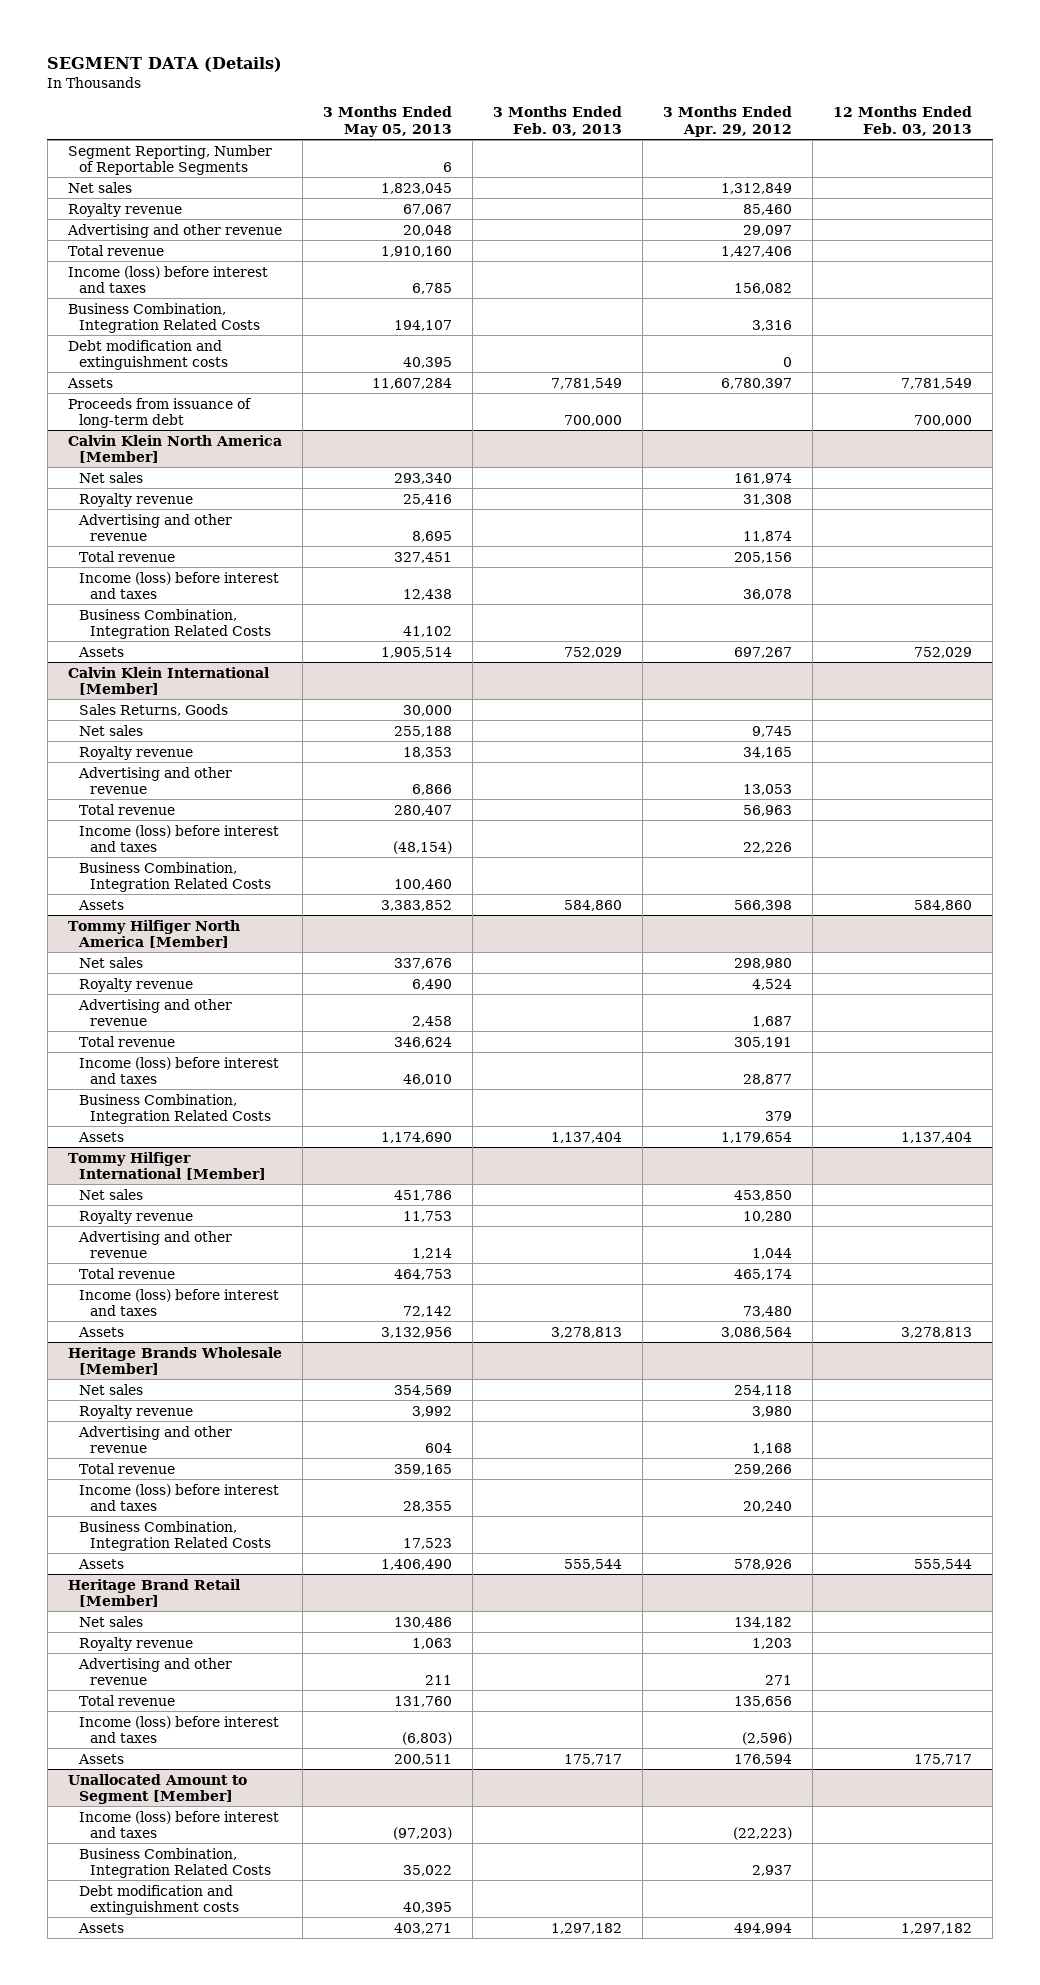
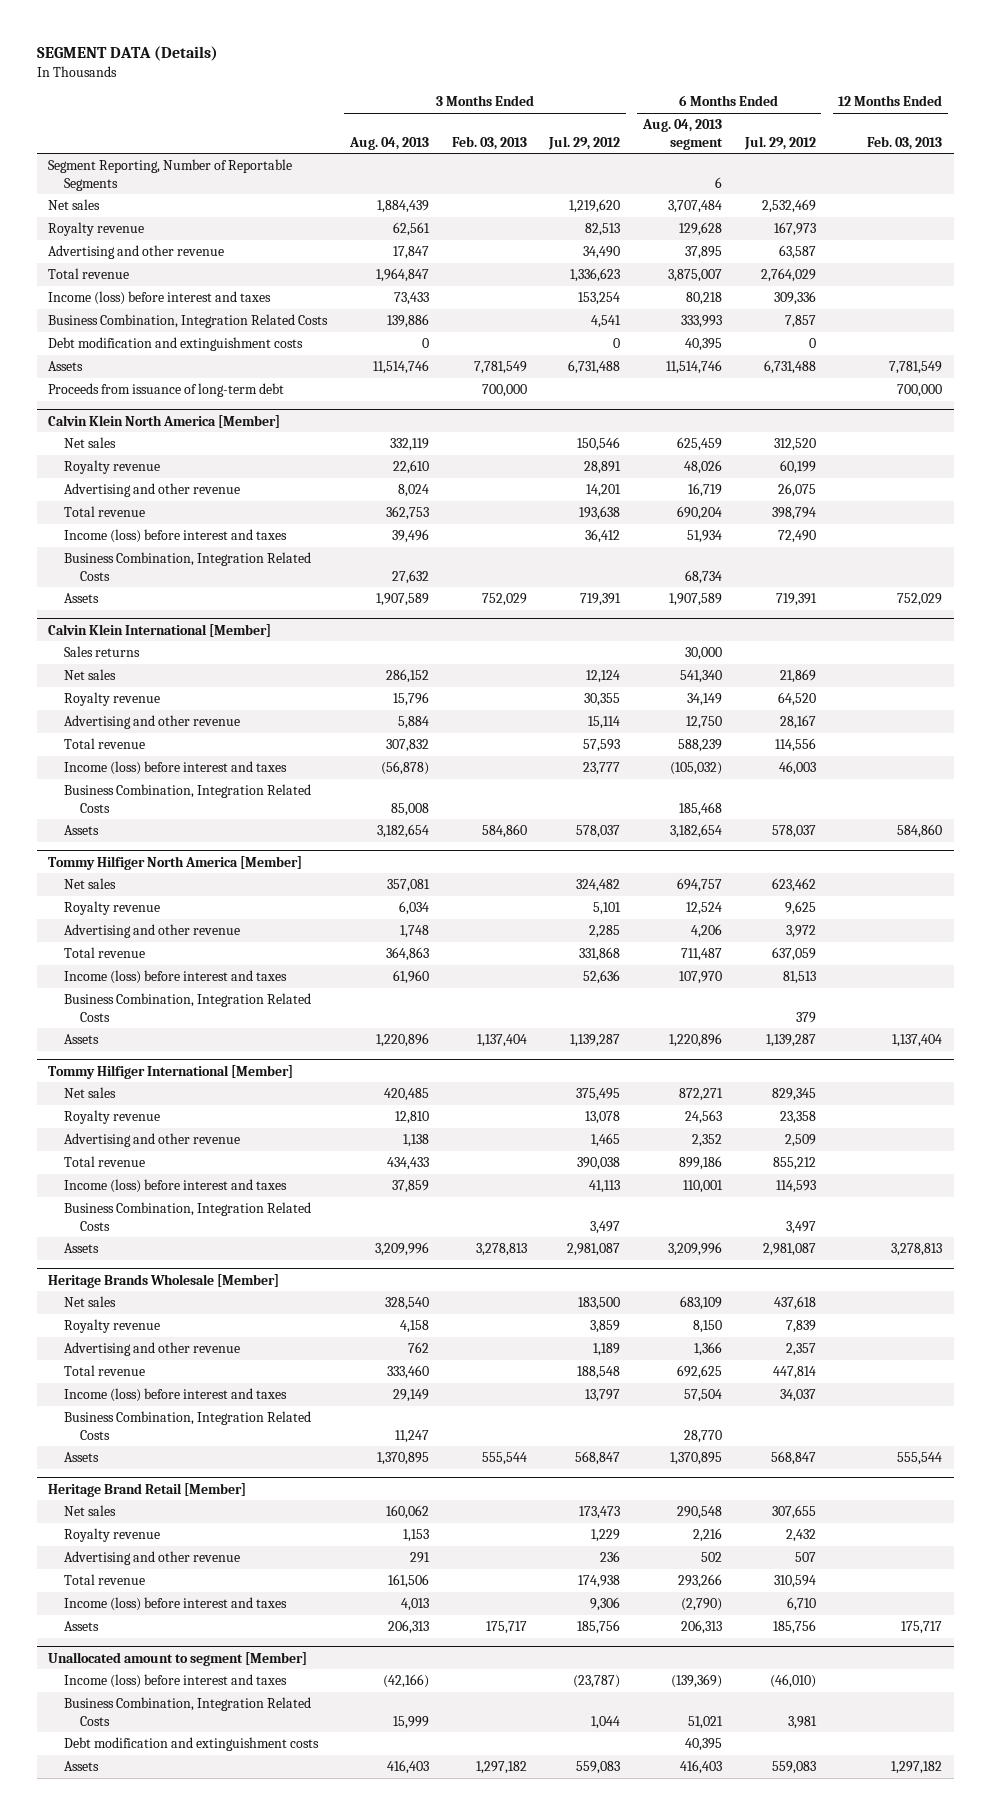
- | 3 Months Ended May 05, 2013 | 3 Months Ended Feb. 03, 2013 | 3 Months Ended Apr. 29, 2012 | 12 Months Ended Feb. 03, 2013
+ | 3 Months Ended Aug. 04, 2013 | 3 Months Ended Feb. 03, 2013 | 3 Months Ended Jul. 29, 2012 | 6 Months Ended Aug. 04, 2013 segment | 6 Months Ended Jul. 29, 2012 | 12 Months Ended Feb. 03, 2013
@ Calvin Klein International [Member]
- Sales Returns, Goods | 30,000 | | |
+ Sales returns | | | | 30,000 | |
@ Tommy Hilfiger International [Member]
+ Business Combination, Integration Related Costs | | | 3,497 | | 3,497 |
- Unallocated Amount to Segment [Member]
+ Unallocated amount to segment [Member]

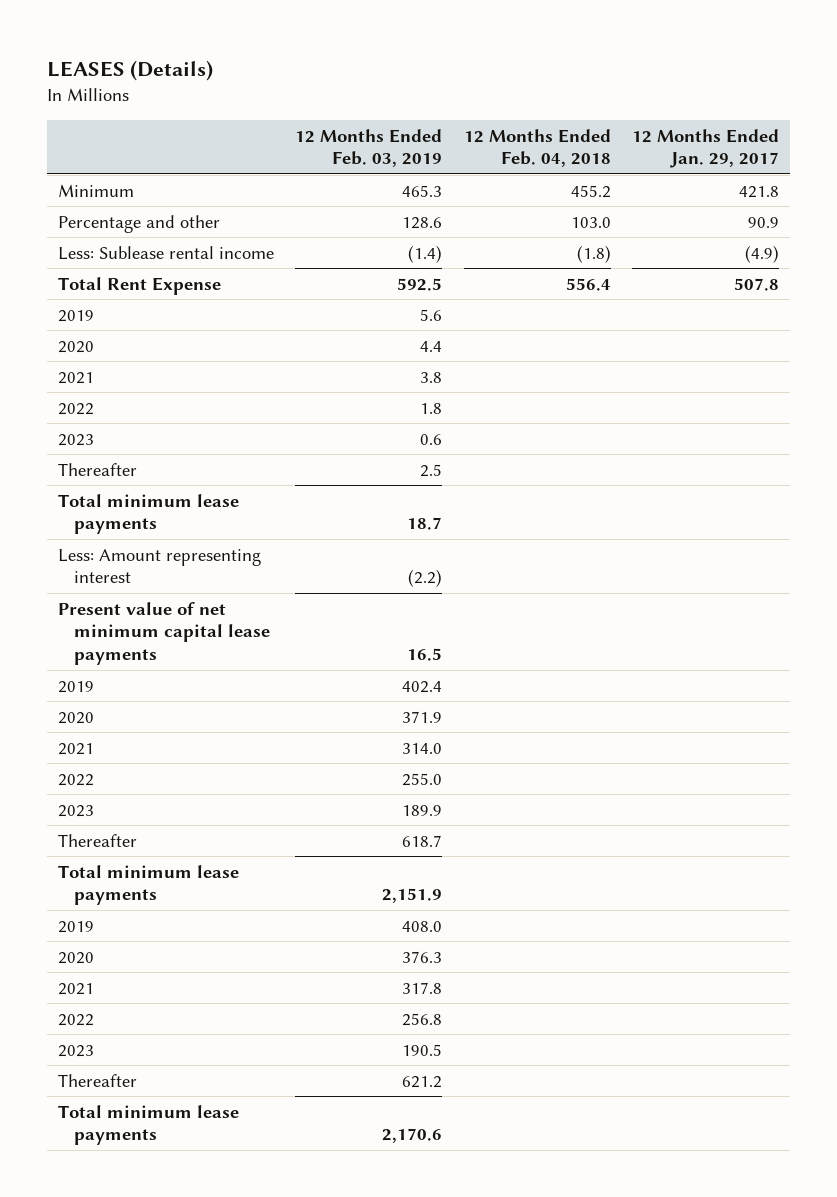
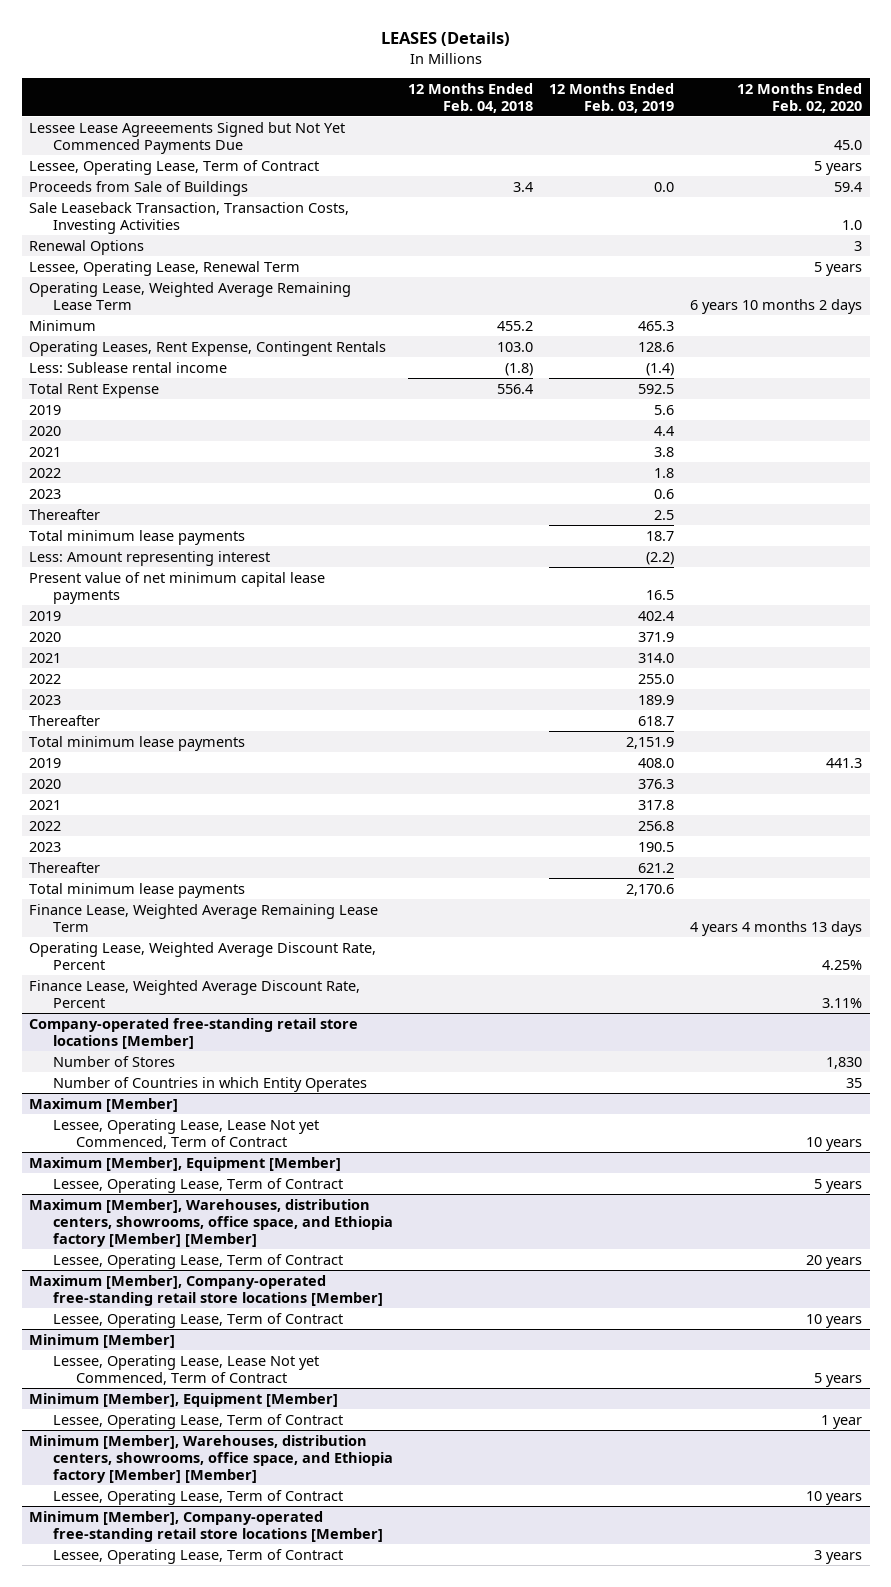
- | 12 Months Ended Feb. 03, 2019 | 12 Months Ended Feb. 04, 2018 | 12 Months Ended Jan. 29, 2017
+ | 12 Months Ended Feb. 04, 2018 | 12 Months Ended Feb. 03, 2019 | 12 Months Ended Feb. 02, 2020
+ Lessee Lease Agreeements Signed but Not Yet Commenced Payments Due | | | 45.0
+ Lessee, Operating Lease, Term of Contract | | | 5 years
+ Proceeds from Sale of Buildings | 3.4 | 0.0 | 59.4
+ Sale Leaseback Transaction, Transaction Costs, Investing Activities | | | 1.0
+ Renewal Options | | | 3
+ Lessee, Operating Lease, Renewal Term | | | 5 years
+ Operating Lease, Weighted Average Remaining Lease Term | | | 6 years 10 months 2 days
- Percentage and other | 128.6 | 103.0 | 90.9
+ Operating Leases, Rent Expense, Contingent Rentals | 103.0 | 128.6 |
+ Finance Lease, Weighted Average Remaining Lease Term | | | 4 years 4 months 13 days
+ Operating Lease, Weighted Average Discount Rate, Percent | | | 4.25%
+ Finance Lease, Weighted Average Discount Rate, Percent | | | 3.11%
+ Company-operated free-standing retail store locations [Member]
+ Number of Stores | | | 1,830
+ Number of Countries in which Entity Operates | | | 35
+ Maximum [Member]
+ Lessee, Operating Lease, Lease Not yet Commenced, Term of Contract | | | 10 years
+ Maximum [Member], Equipment [Member]
+ Lessee, Operating Lease, Term of Contract | | | 5 years
+ Maximum [Member], Warehouses, distribution centers, showrooms, office space, and Ethiopia factory [Member] [Member]
+ Lessee, Operating Lease, Term of Contract | | | 20 years
+ Maximum [Member], Company-operated free-standing retail store locations [Member]
+ Lessee, Operating Lease, Term of Contract | | | 10 years
+ Minimum [Member]
+ Lessee, Operating Lease, Lease Not yet Commenced, Term of Contract | | | 5 years
+ Minimum [Member], Equipment [Member]
+ Lessee, Operating Lease, Term of Contract | | | 1 year
+ Minimum [Member], Warehouses, distribution centers, showrooms, office space, and Ethiopia factory [Member] [Member]
+ Lessee, Operating Lease, Term of Contract | | | 10 years
+ Minimum [Member], Company-operated free-standing retail store locations [Member]
+ Lessee, Operating Lease, Term of Contract | | | 3 years

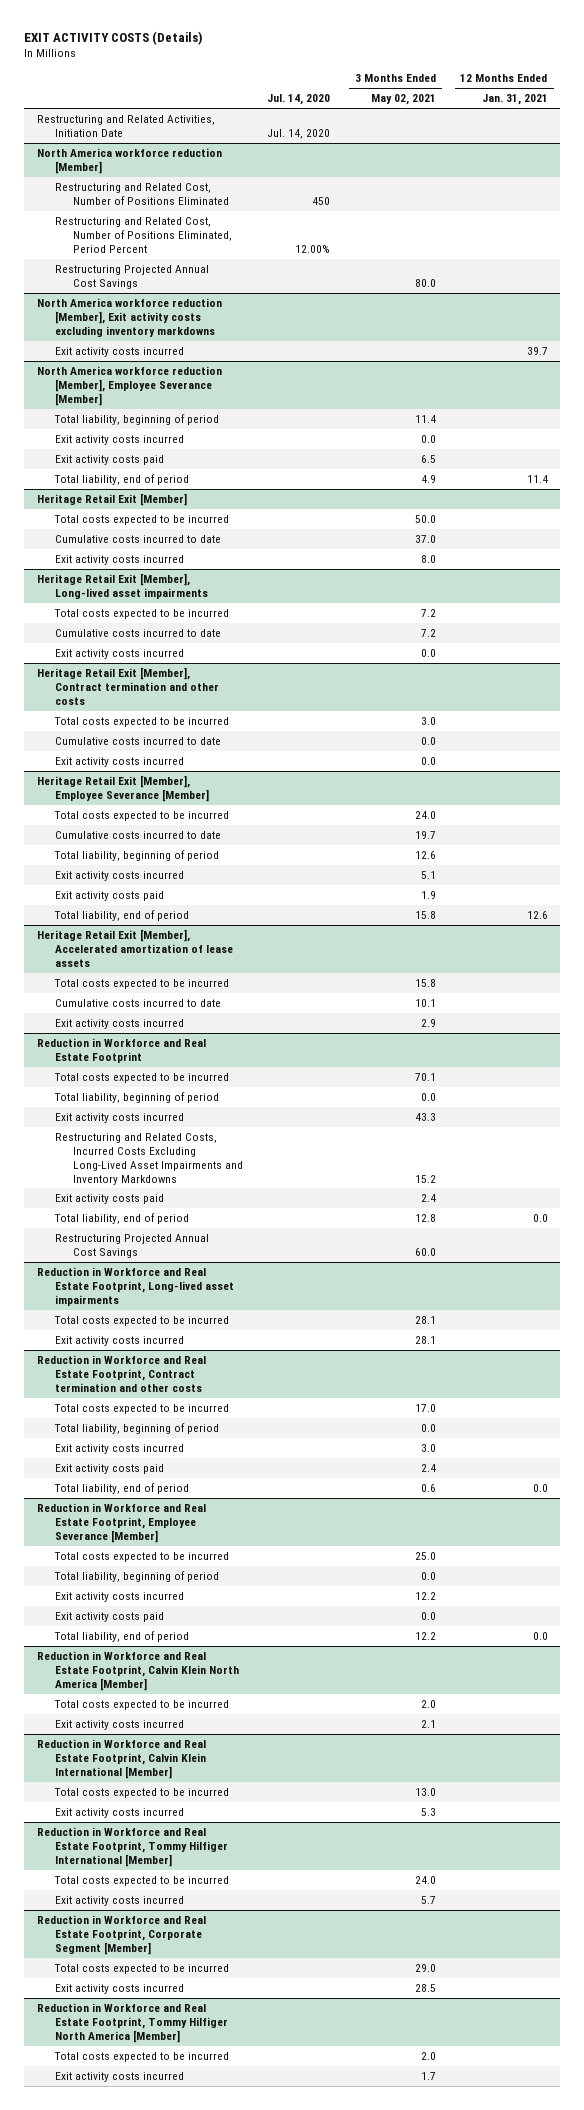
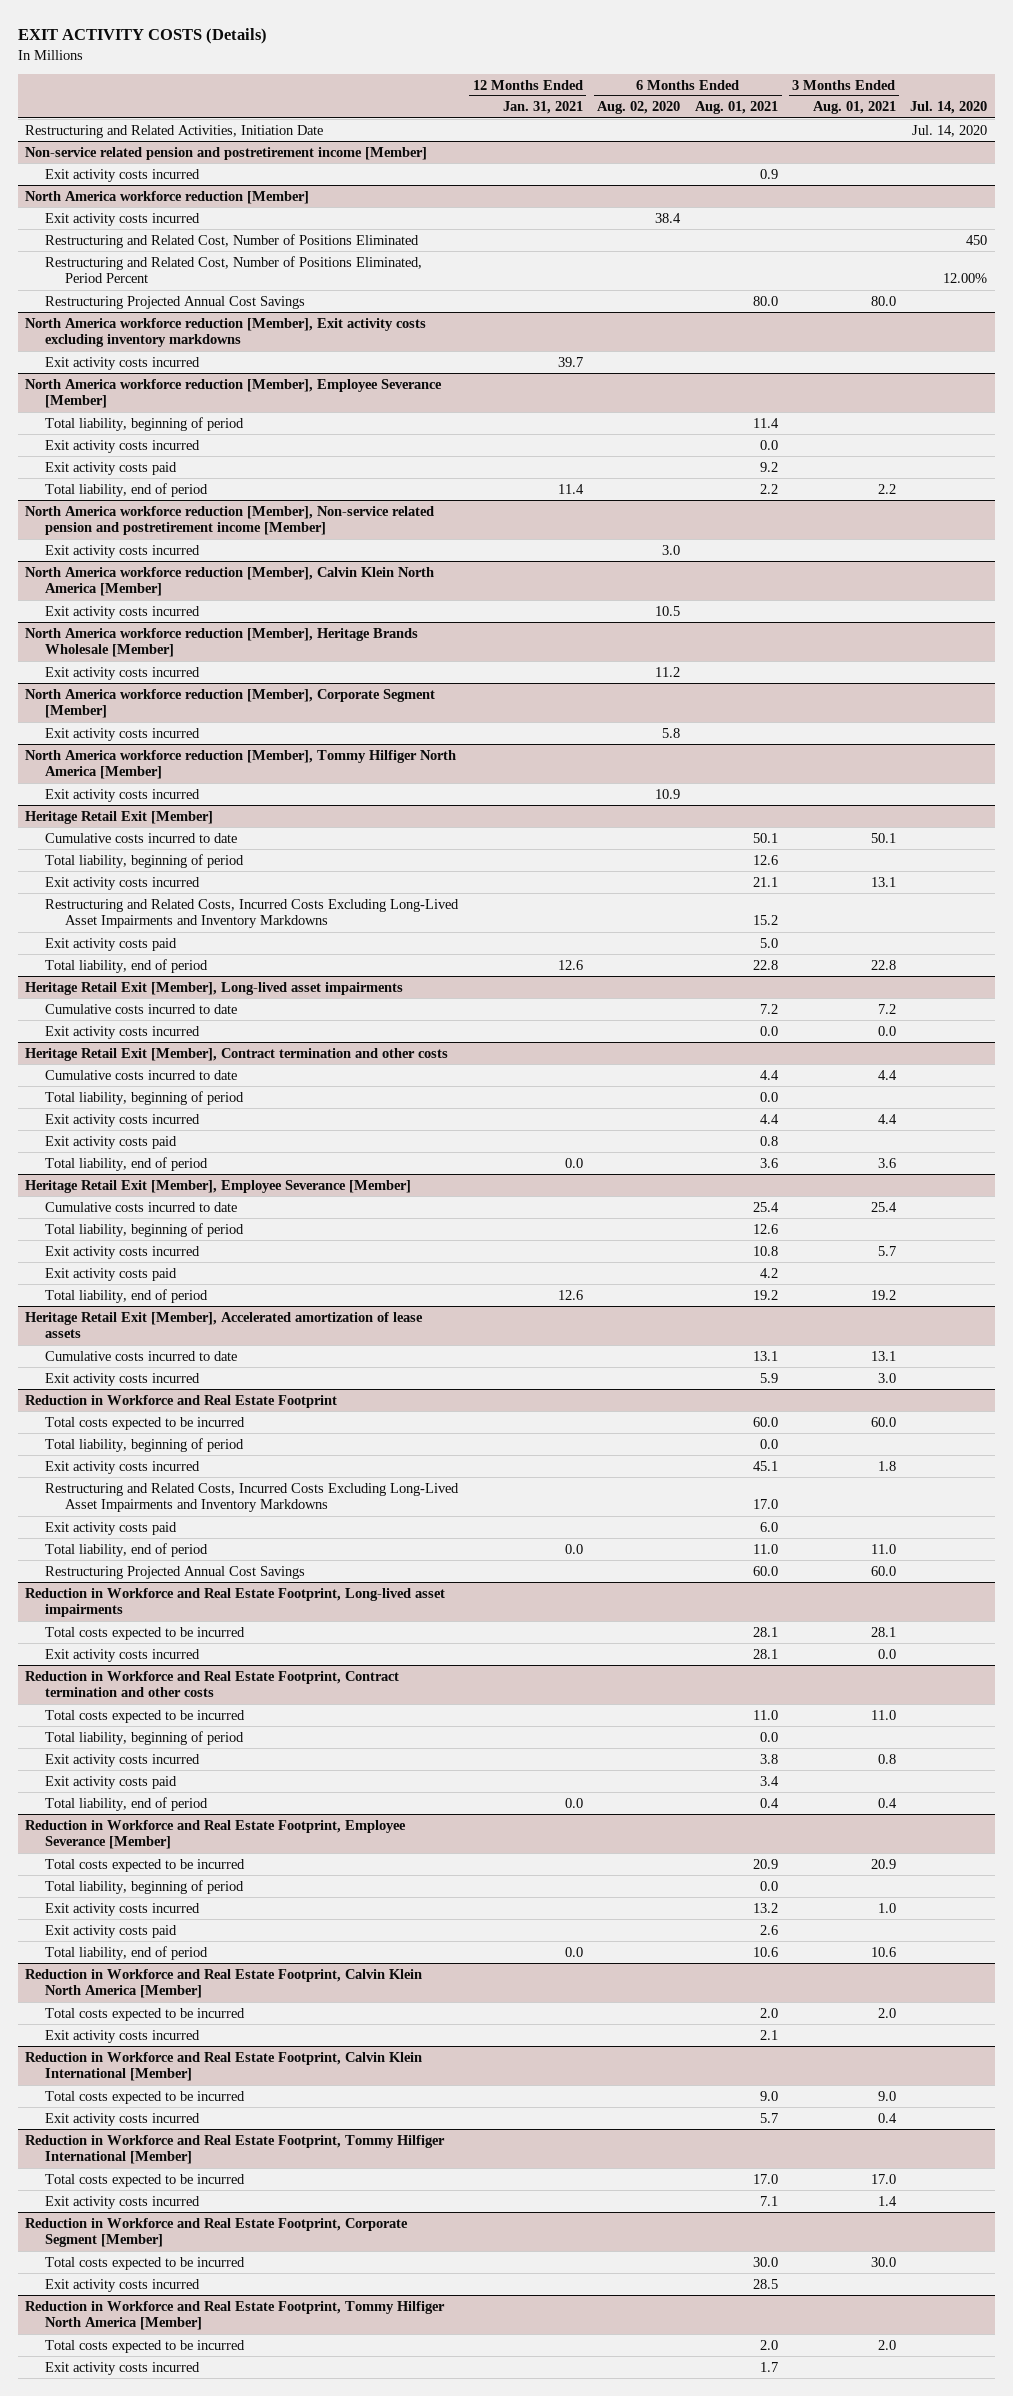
- | Jul. 14, 2020 | 3 Months Ended May 02, 2021 | 12 Months Ended Jan. 31, 2021
+ | 12 Months Ended Jan. 31, 2021 | 6 Months Ended Aug. 02, 2020 | 6 Months Ended Aug. 01, 2021 | 3 Months Ended Aug. 01, 2021 | Jul. 14, 2020
+ Non-service related pension and postretirement income [Member]
+ Exit activity costs incurred | | | 0.9 | |
@ North America workforce reduction [Member]
+ Exit activity costs incurred | | 38.4 | | |
+ North America workforce reduction [Member], Non-service related pension and postretirement income [Member]
+ Exit activity costs incurred | | 3.0 | | |
+ North America workforce reduction [Member], Calvin Klein North America [Member]
+ Exit activity costs incurred | | 10.5 | | |
+ North America workforce reduction [Member], Heritage Brands Wholesale [Member]
+ Exit activity costs incurred | | 11.2 | | |
+ North America workforce reduction [Member], Corporate Segment [Member]
+ Exit activity costs incurred | | 5.8 | | |
+ North America workforce reduction [Member], Tommy Hilfiger North America [Member]
+ Exit activity costs incurred | | 10.9 | | |
@ Heritage Retail Exit [Member]
- Total costs expected to be incurred | | 50.0 |
+ Total liability, beginning of period | | | 12.6 | |
+ Restructuring and Related Costs, Incurred Costs Excluding Long-Lived Asset Impairments and Inventory Markdowns | | | 15.2 | |
+ Exit activity costs paid | | | 5.0 | |
+ Total liability, end of period | 12.6 | | 22.8 | 22.8 |
@ Heritage Retail Exit [Member], Long-lived asset impairments
- Total costs expected to be incurred | | 7.2 |
@ Heritage Retail Exit [Member], Contract termination and other costs
- Total costs expected to be incurred | | 3.0 |
+ Total liability, beginning of period | | | 0.0 | |
+ Exit activity costs paid | | | 0.8 | |
+ Total liability, end of period | 0.0 | | 3.6 | 3.6 |
@ Heritage Retail Exit [Member], Employee Severance [Member]
- Total costs expected to be incurred | | 24.0 |
@ Heritage Retail Exit [Member], Accelerated amortization of lease assets
- Total costs expected to be incurred | | 15.8 |

